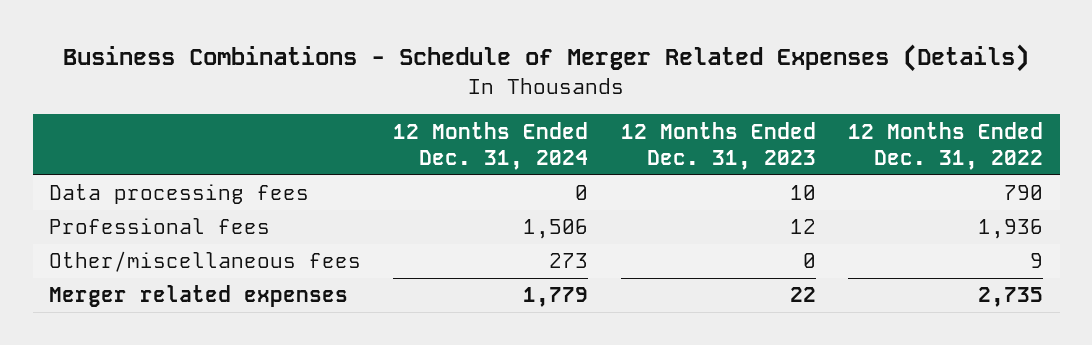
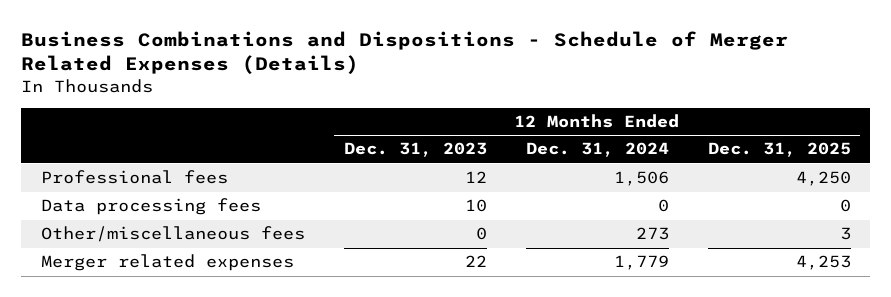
- Business Combinations - Schedule of Merger Related Expenses (Details)
+ Business Combinations and Dispositions - Schedule of Merger Related Expenses (Details)
- | 12 Months Ended Dec. 31, 2024 | 12 Months Ended Dec. 31, 2023 | 12 Months Ended Dec. 31, 2022
+ | 12 Months Ended Dec. 31, 2023 | 12 Months Ended Dec. 31, 2024 | 12 Months Ended Dec. 31, 2025
moved down: Data processing fees | 10 | 0 | 0

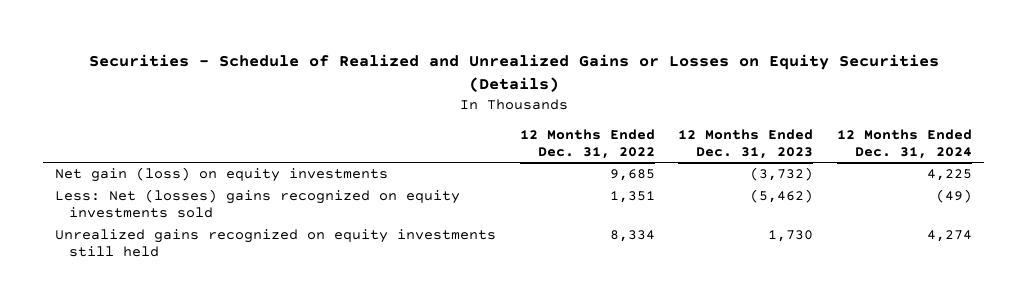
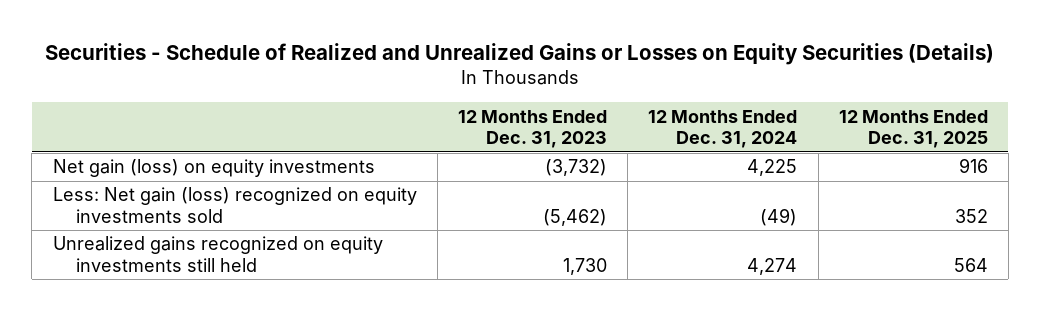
- | 12 Months Ended Dec. 31, 2022 | 12 Months Ended Dec. 31, 2023 | 12 Months Ended Dec. 31, 2024
+ | 12 Months Ended Dec. 31, 2023 | 12 Months Ended Dec. 31, 2024 | 12 Months Ended Dec. 31, 2025
- Less: Net (losses) gains recognized on equity investments sold | 1,351 | (5,462) | (49)
+ Less: Net gain (loss) recognized on equity investments sold | (5,462) | (49) | 352

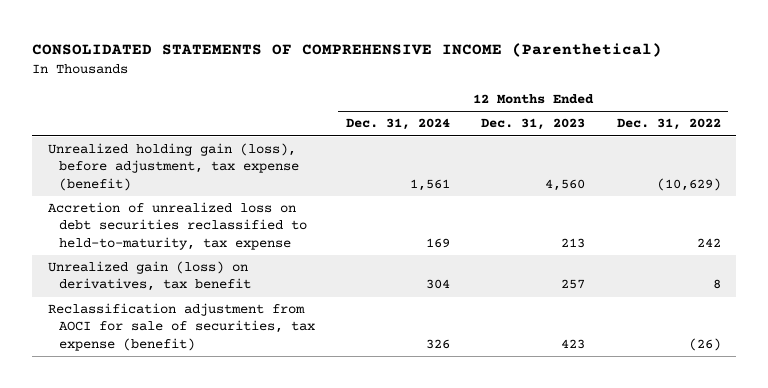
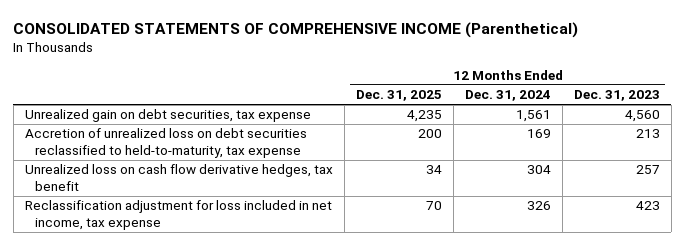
- | 12 Months Ended Dec. 31, 2024 | 12 Months Ended Dec. 31, 2023 | 12 Months Ended Dec. 31, 2022
+ | 12 Months Ended Dec. 31, 2025 | 12 Months Ended Dec. 31, 2024 | 12 Months Ended Dec. 31, 2023
- Unrealized holding gain (loss), before adjustment, tax expense (benefit) | 1,561 | 4,560 | (10,629)
+ Unrealized gain on debt securities, tax expense | 4,235 | 1,561 | 4,560
- Unrealized gain (loss) on derivatives, tax benefit | 304 | 257 | 8
- Reclassification adjustment from AOCI for sale of securities, tax expense (benefit) | 326 | 423 | (26)
+ Unrealized loss on cash flow derivative hedges, tax benefit | 34 | 304 | 257
+ Reclassification adjustment for loss included in net income, tax expense | 70 | 326 | 423

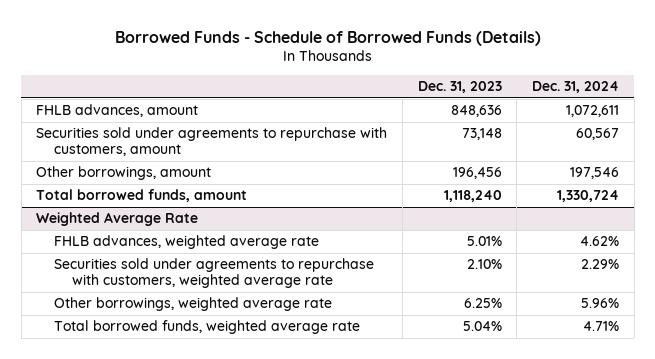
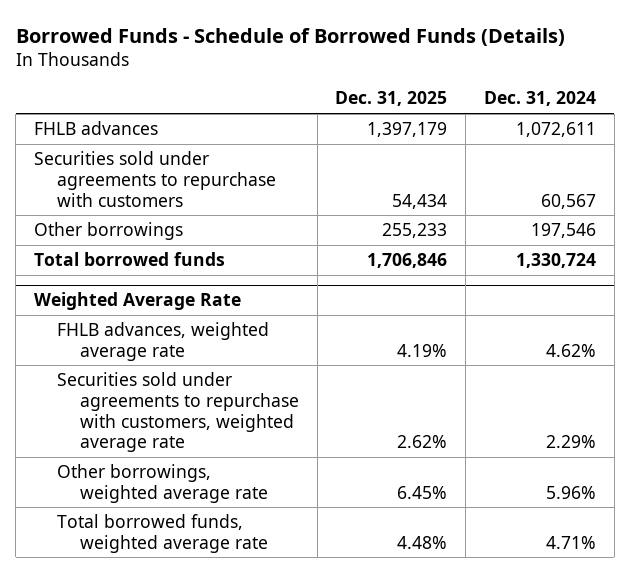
- | Dec. 31, 2023 | Dec. 31, 2024
+ | Dec. 31, 2025 | Dec. 31, 2024
- FHLB advances, amount | 848,636 | 1,072,611
- Securities sold under agreements to repurchase with customers, amount | 73,148 | 60,567
- Other borrowings, amount | 196,456 | 197,546
- Total borrowed funds, amount | 1,118,240 | 1,330,724
+ FHLB advances | 1,397,179 | 1,072,611
+ Securities sold under agreements to repurchase with customers | 54,434 | 60,567
+ Other borrowings | 255,233 | 197,546
+ Total borrowed funds | 1,706,846 | 1,330,724

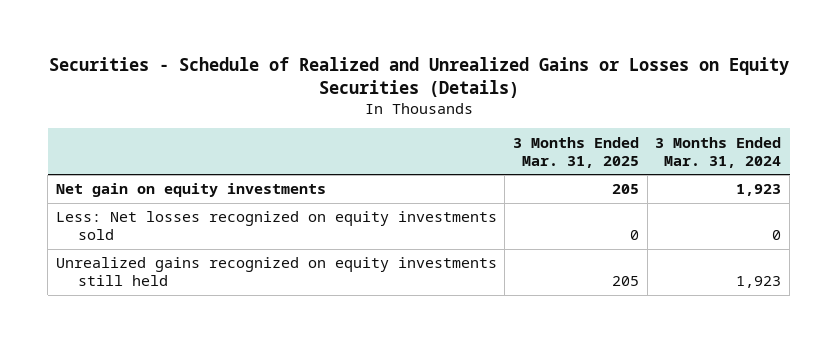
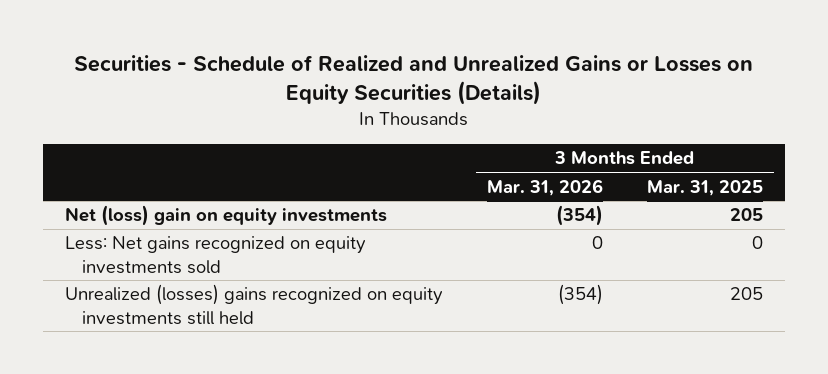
- | 3 Months Ended Mar. 31, 2025 | 3 Months Ended Mar. 31, 2024
+ | 3 Months Ended Mar. 31, 2026 | 3 Months Ended Mar. 31, 2025
- Net gain on equity investments | 205 | 1,923
- Less: Net losses recognized on equity investments sold | 0 | 0
- Unrealized gains recognized on equity investments still held | 205 | 1,923
+ Net (loss) gain on equity investments | (354) | 205
+ Less: Net gains recognized on equity investments sold | 0 | 0
+ Unrealized (losses) gains recognized on equity investments still held | (354) | 205

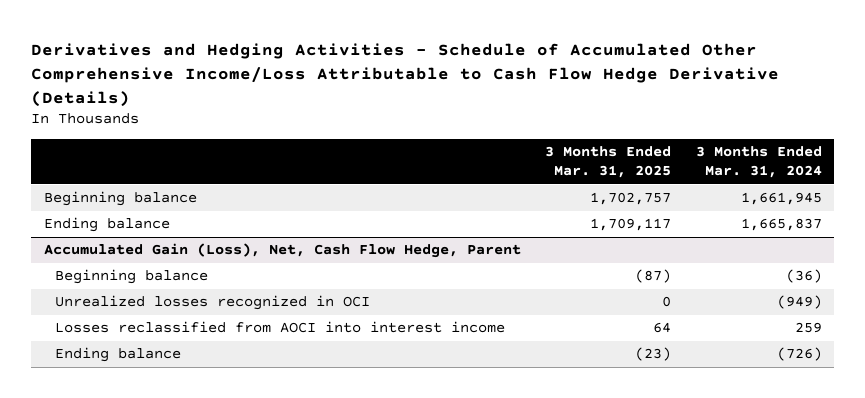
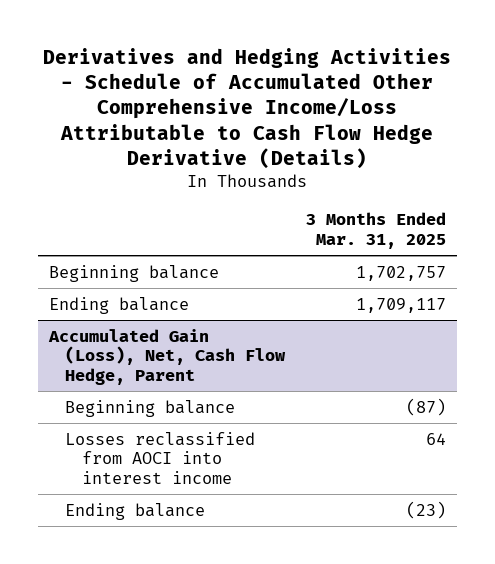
- | 3 Months Ended Mar. 31, 2025 | 3 Months Ended Mar. 31, 2024
+ | 3 Months Ended Mar. 31, 2025
@ Accumulated Gain (Loss), Net, Cash Flow Hedge, Parent
- Unrealized losses recognized in OCI | 0 | (949)

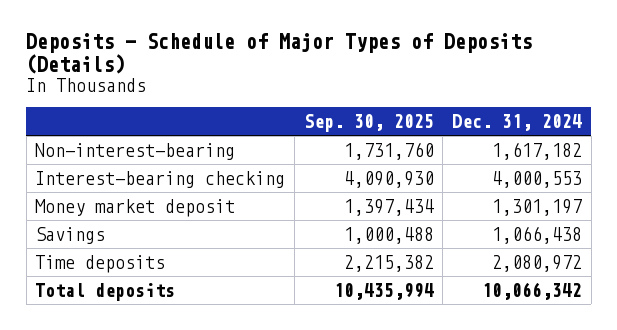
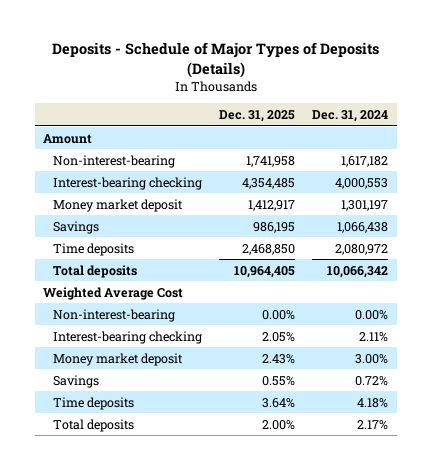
- | Sep. 30, 2025 | Dec. 31, 2024
+ | Dec. 31, 2025 | Dec. 31, 2024
+ Amount
+ Weighted Average Cost
+ Non-interest-bearing | 0.00% | 0.00%
+ Interest-bearing checking | 2.05% | 2.11%
+ Money market deposit | 2.43% | 3.00%
+ Savings | 0.55% | 0.72%
+ Time deposits | 3.64% | 4.18%
+ Total deposits | 2.00% | 2.17%

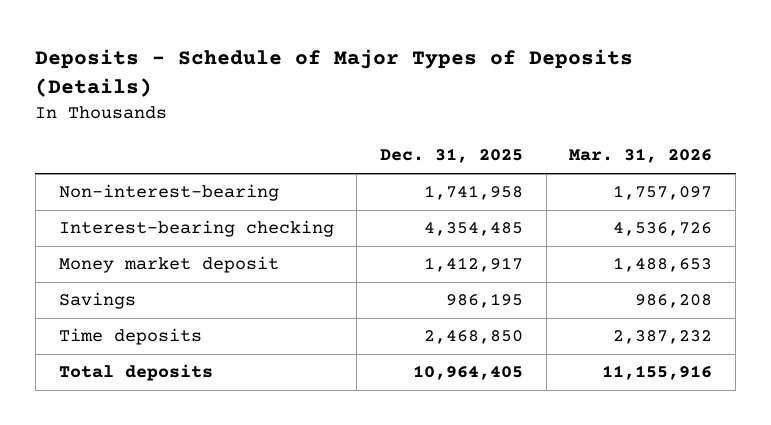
- | Dec. 31, 2025 | Dec. 31, 2024
+ | Dec. 31, 2025 | Mar. 31, 2026
- Amount
- Weighted Average Cost
- Non-interest-bearing | 0.00% | 0.00%
- Interest-bearing checking | 2.05% | 2.11%
- Money market deposit | 2.43% | 3.00%
- Savings | 0.55% | 0.72%
- Time deposits | 3.64% | 4.18%
- Total deposits | 2.00% | 2.17%

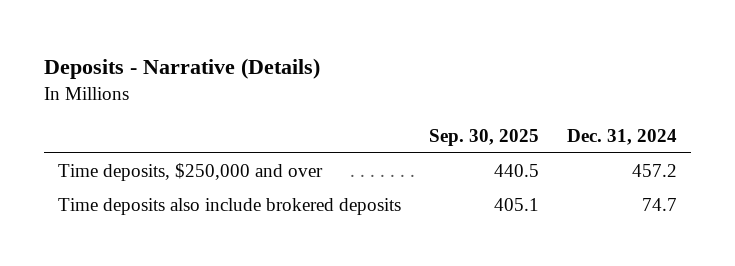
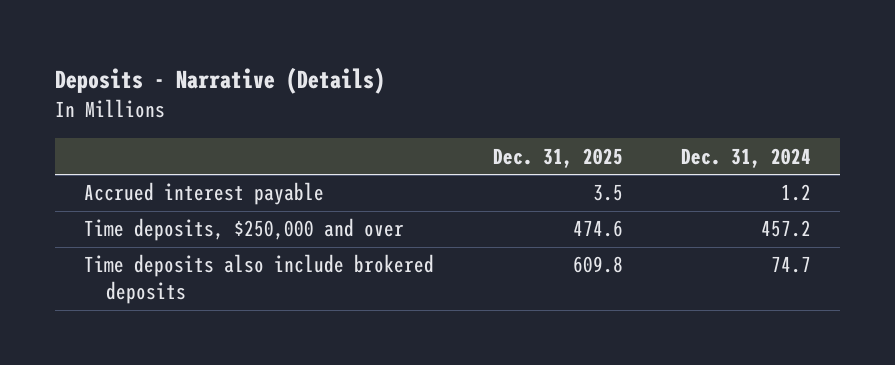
- | Sep. 30, 2025 | Dec. 31, 2024
+ | Dec. 31, 2025 | Dec. 31, 2024
+ Accrued interest payable | 3.5 | 1.2

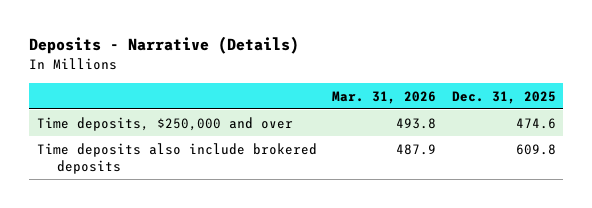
- | Dec. 31, 2025 | Dec. 31, 2024
+ | Mar. 31, 2026 | Dec. 31, 2025
- Accrued interest payable | 3.5 | 1.2

